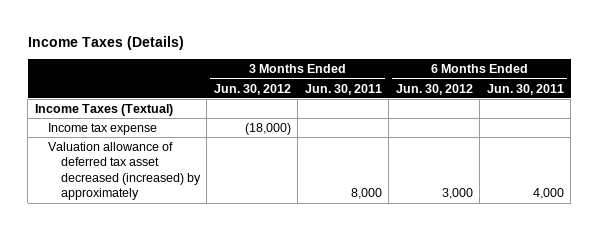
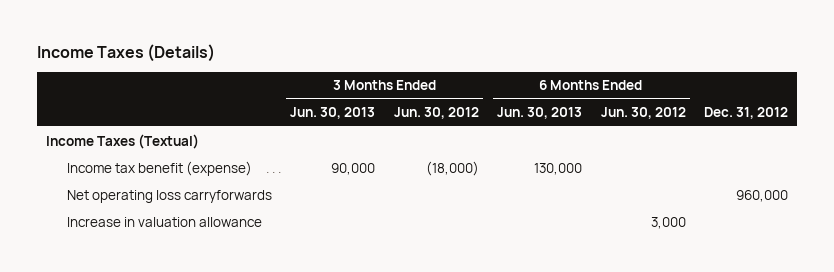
- | 3 Months Ended Jun. 30, 2012 | 3 Months Ended Jun. 30, 2011 | 6 Months Ended Jun. 30, 2012 | 6 Months Ended Jun. 30, 2011
+ | 3 Months Ended Jun. 30, 2013 | 3 Months Ended Jun. 30, 2012 | 6 Months Ended Jun. 30, 2013 | 6 Months Ended Jun. 30, 2012 | Dec. 31, 2012
- Income tax expense | (18,000) | | |
- Valuation allowance of deferred tax asset decreased (increased) by approximately | | 8,000 | 3,000 | 4,000
+ Income tax benefit (expense) | 90,000 | (18,000) | 130,000 | |
+ Net operating loss carryforwards | | | | | 960,000
+ Increase in valuation allowance | | | | 3,000 |

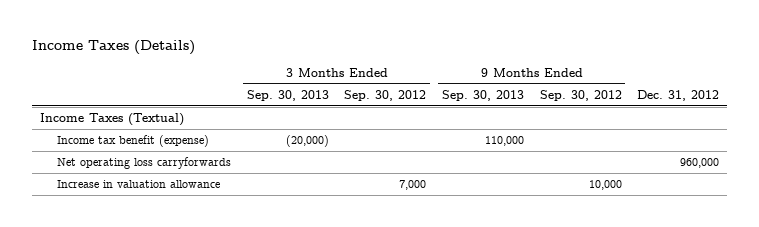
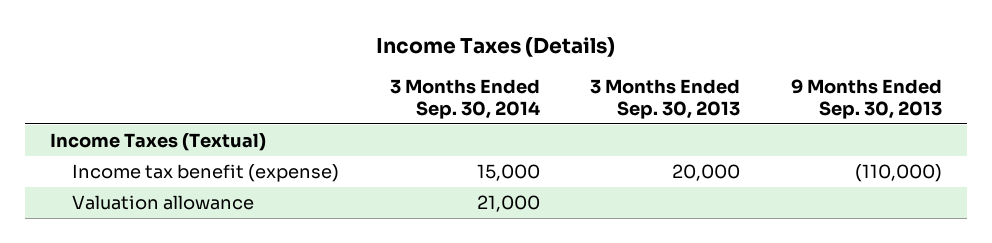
- | 3 Months Ended Sep. 30, 2013 | 3 Months Ended Sep. 30, 2012 | 9 Months Ended Sep. 30, 2013 | 9 Months Ended Sep. 30, 2012 | Dec. 31, 2012
+ | 3 Months Ended Sep. 30, 2014 | 3 Months Ended Sep. 30, 2013 | 9 Months Ended Sep. 30, 2013
- Income tax benefit (expense) | (20,000) | | 110,000 | |
- Net operating loss carryforwards | | | | | 960,000
- Increase in valuation allowance | | 7,000 | | 10,000 |
+ Income tax benefit (expense) | 15,000 | 20,000 | (110,000)
+ Valuation allowance | 21,000 | |

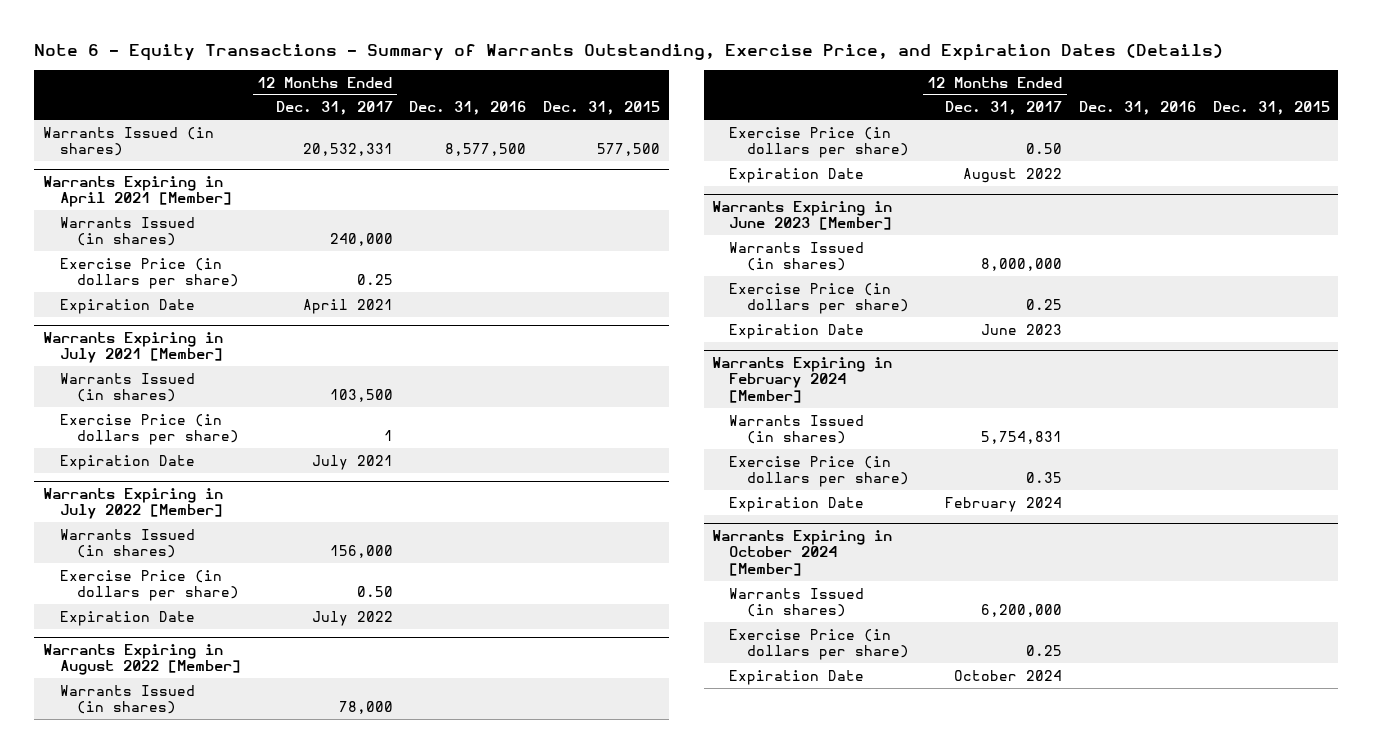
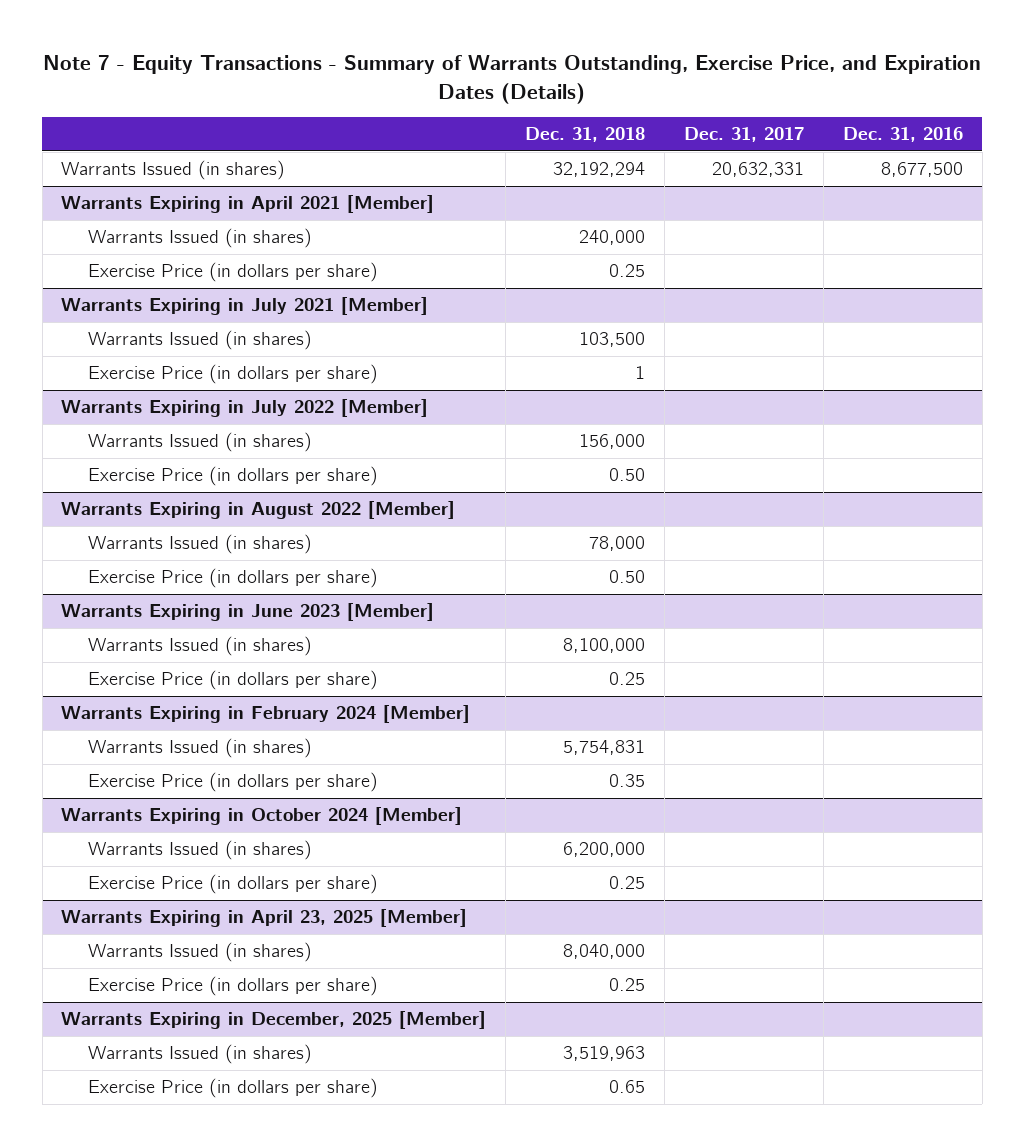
- Note 6 - Equity Transactions - Summary of Warrants Outstanding, Exercise Price, and Expiration Dates (Details)
+ Note 7 - Equity Transactions - Summary of Warrants Outstanding, Exercise Price, and Expiration Dates (Details)
- | 12 Months Ended Dec. 31, 2017 | Dec. 31, 2016 | Dec. 31, 2015
+ | Dec. 31, 2018 | Dec. 31, 2017 | Dec. 31, 2016
- Warrants Issued (in shares) | 20,532,331 | 8,577,500 | 577,500
+ Warrants Issued (in shares) | 32,192,294 | 20,632,331 | 8,677,500
@ Warrants Expiring in April 2021 [Member]
- Expiration Date | April 2021 | |
@ Warrants Expiring in July 2021 [Member]
- Expiration Date | July 2021 | |
@ Warrants Expiring in July 2022 [Member]
- Expiration Date | July 2022 | |
@ Warrants Expiring in August 2022 [Member]
- Expiration Date | August 2022 | |
@ Warrants Expiring in June 2023 [Member]
- Expiration Date | June 2023 | |
@ Warrants Expiring in February 2024 [Member]
- Expiration Date | February 2024 | |
@ Warrants Expiring in October 2024 [Member]
- Expiration Date | October 2024 | |
+ Warrants Expiring in April 23, 2025 [Member]
+ Warrants Issued (in shares) | 8,040,000 | |
+ Exercise Price (in dollars per share) | 0.25 | |
+ Warrants Expiring in December, 2025 [Member]
+ Warrants Issued (in shares) | 3,519,963 | |
+ Exercise Price (in dollars per share) | 0.65 | |

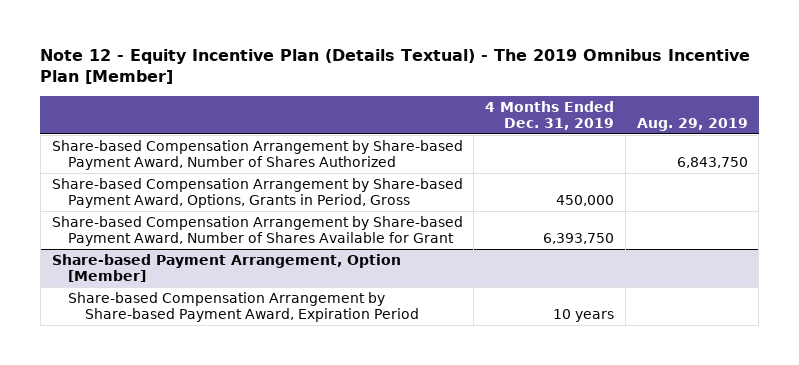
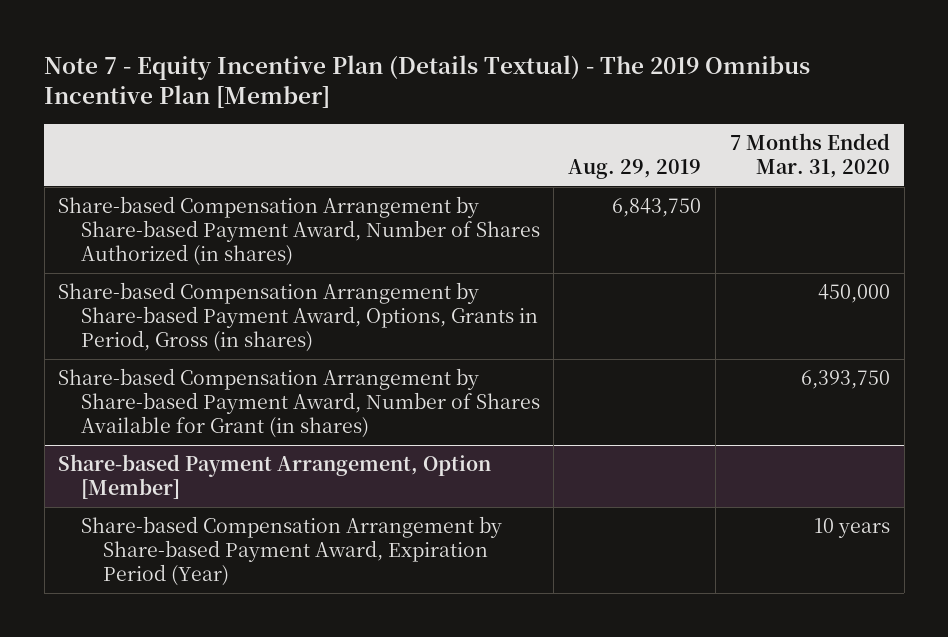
- Note 12 - Equity Incentive Plan (Details Textual) - The 2019 Omnibus Incentive Plan [Member]
+ Note 7 - Equity Incentive Plan (Details Textual) - The 2019 Omnibus Incentive Plan [Member]
- | 4 Months Ended Dec. 31, 2019 | Aug. 29, 2019
+ | Aug. 29, 2019 | 7 Months Ended Mar. 31, 2020
- Share-based Compensation Arrangement by Share-based Payment Award, Number of Shares Authorized | | 6,843,750
- Share-based Compensation Arrangement by Share-based Payment Award, Options, Grants in Period, Gross | 450,000 |
- Share-based Compensation Arrangement by Share-based Payment Award, Number of Shares Available for Grant | 6,393,750 |
+ Share-based Compensation Arrangement by Share-based Payment Award, Number of Shares Authorized (in shares) | 6,843,750 |
+ Share-based Compensation Arrangement by Share-based Payment Award, Options, Grants in Period, Gross (in shares) | | 450,000
+ Share-based Compensation Arrangement by Share-based Payment Award, Number of Shares Available for Grant (in shares) | | 6,393,750
@ Share-based Payment Arrangement, Option [Member]
- Share-based Compensation Arrangement by Share-based Payment Award, Expiration Period | 10 years |
+ Share-based Compensation Arrangement by Share-based Payment Award, Expiration Period (Year) | | 10 years

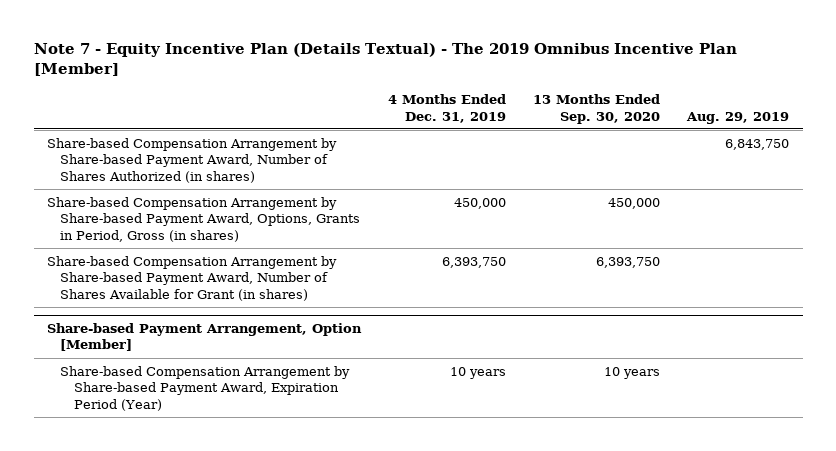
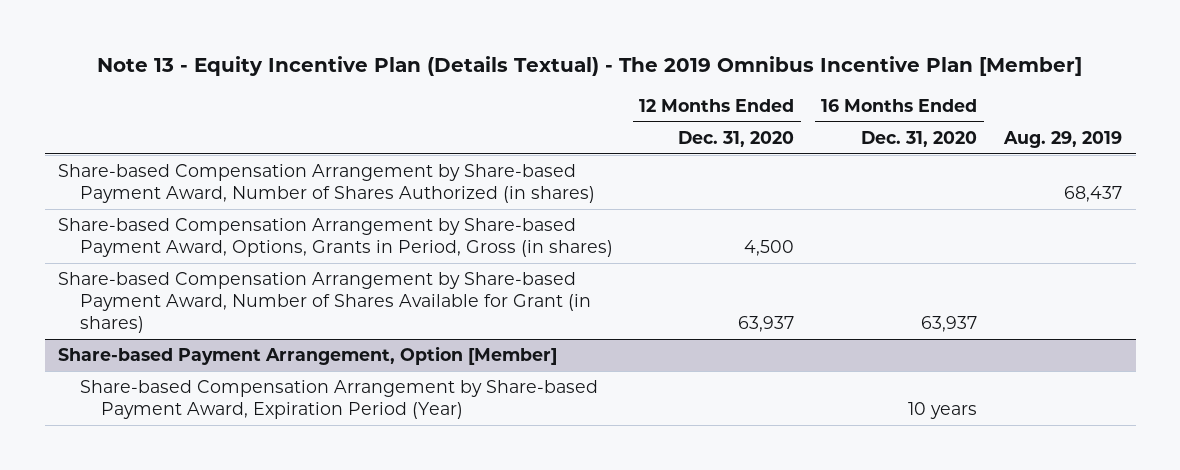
- Note 7 - Equity Incentive Plan (Details Textual) - The 2019 Omnibus Incentive Plan [Member]
+ Note 13 - Equity Incentive Plan (Details Textual) - The 2019 Omnibus Incentive Plan [Member]
- | 4 Months Ended Dec. 31, 2019 | 13 Months Ended Sep. 30, 2020 | Aug. 29, 2019
+ | 12 Months Ended Dec. 31, 2020 | 16 Months Ended Dec. 31, 2020 | Aug. 29, 2019
- Share-based Compensation Arrangement by Share-based Payment Award, Number of Shares Authorized (in shares) | | | 6,843,750
+ Share-based Compensation Arrangement by Share-based Payment Award, Number of Shares Authorized (in shares) | | | 68,437

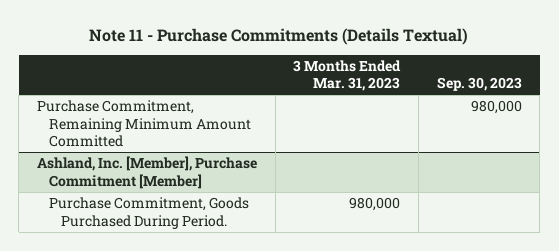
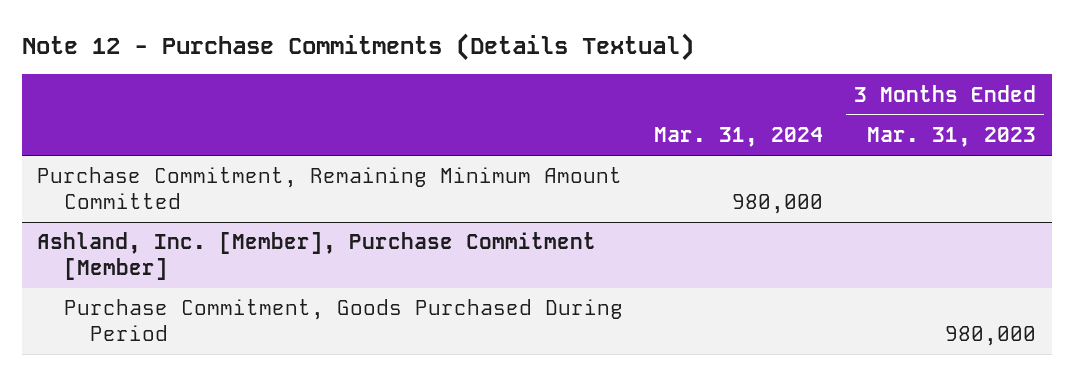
- Note 11 - Purchase Commitments (Details Textual)
+ Note 12 - Purchase Commitments (Details Textual)
- | 3 Months Ended Mar. 31, 2023 | Sep. 30, 2023
+ | Mar. 31, 2024 | 3 Months Ended Mar. 31, 2023
@ Ashland, Inc. [Member], Purchase Commitment [Member]
- Purchase Commitment, Goods Purchased During Period. | 980,000 |
+ Purchase Commitment, Goods Purchased During Period | | 980,000

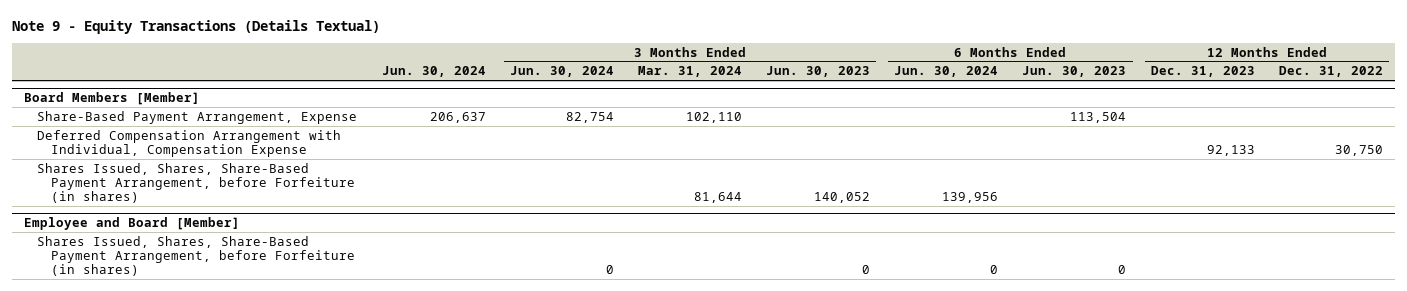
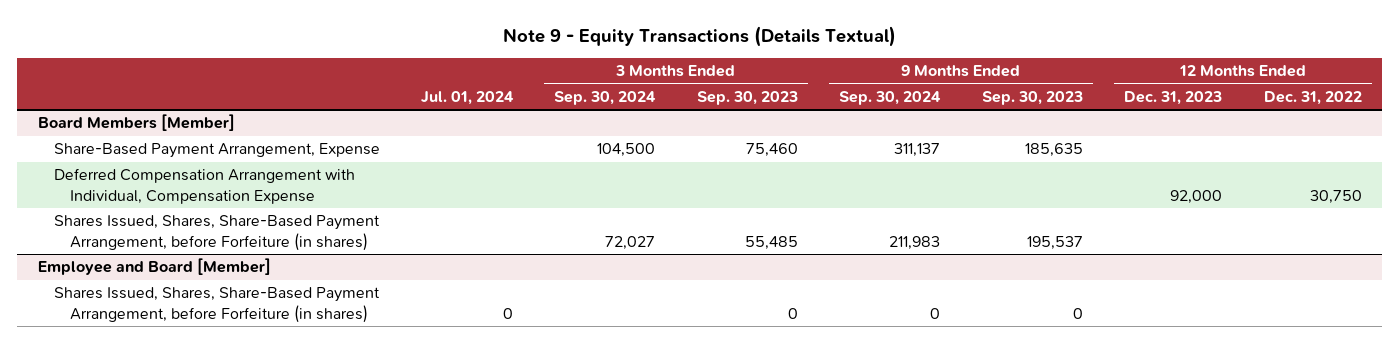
- | Jun. 30, 2024 | 3 Months Ended Jun. 30, 2024 | 3 Months Ended Mar. 31, 2024 | 3 Months Ended Jun. 30, 2023 | 6 Months Ended Jun. 30, 2024 | 6 Months Ended Jun. 30, 2023 | 12 Months Ended Dec. 31, 2023 | 12 Months Ended Dec. 31, 2022
+ | Jul. 01, 2024 | 3 Months Ended Sep. 30, 2024 | 3 Months Ended Sep. 30, 2023 | 9 Months Ended Sep. 30, 2024 | 9 Months Ended Sep. 30, 2023 | 12 Months Ended Dec. 31, 2023 | 12 Months Ended Dec. 31, 2022
@ Board Members [Member]
- Deferred Compensation Arrangement with Individual, Compensation Expense | | | | | | | 92,133 | 30,750
+ Deferred Compensation Arrangement with Individual, Compensation Expense | | | | | | 92,000 | 30,750

